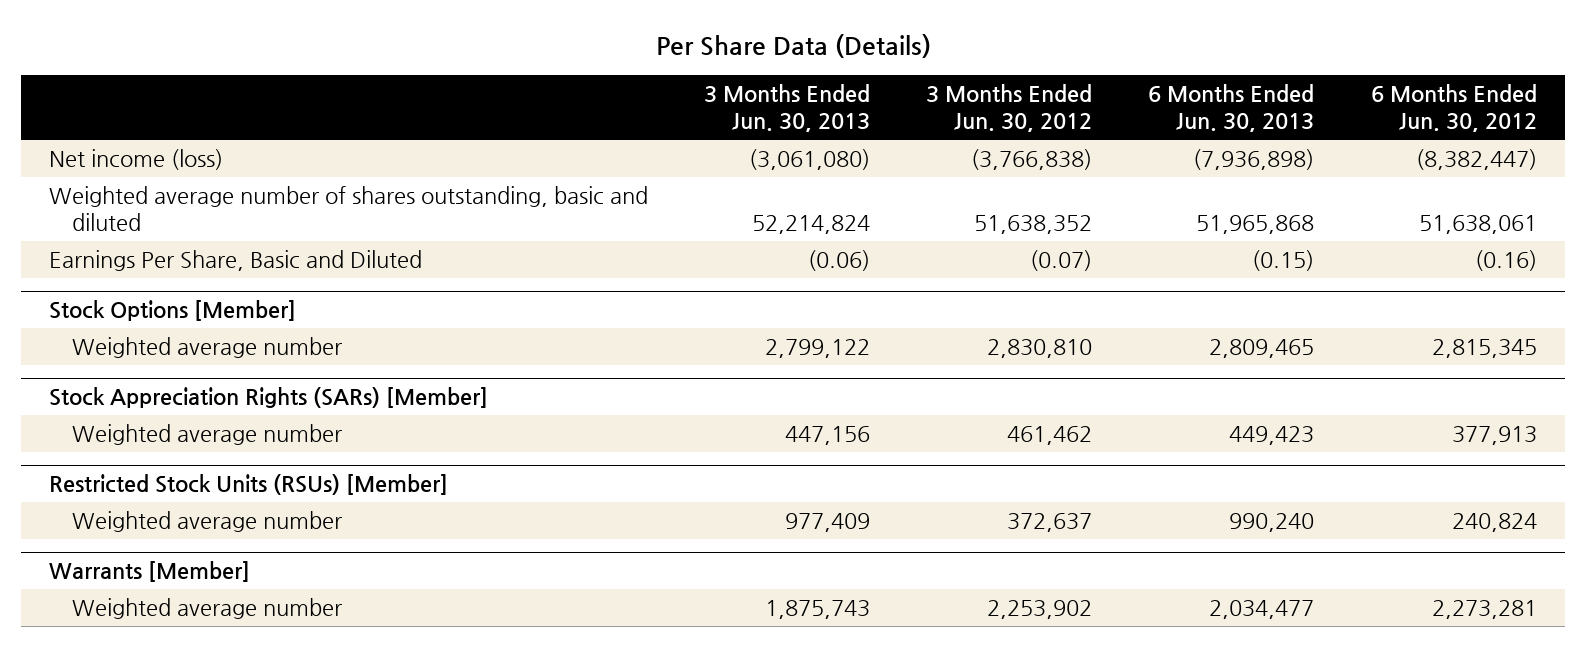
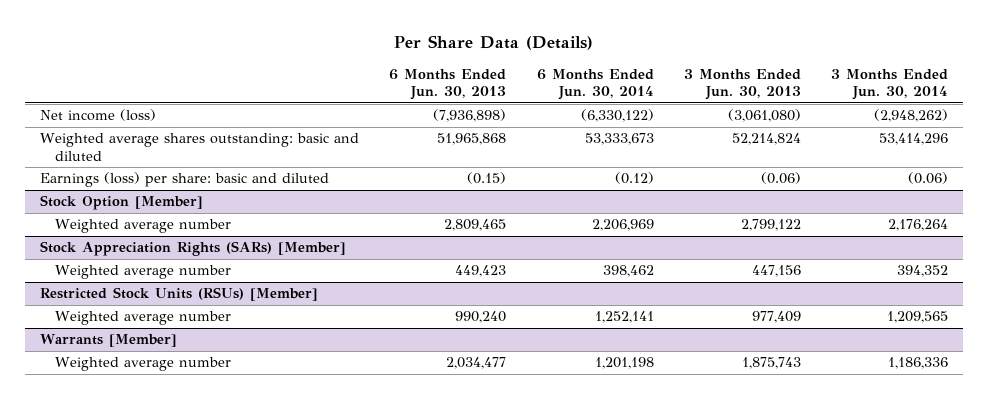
- | 3 Months Ended Jun. 30, 2013 | 3 Months Ended Jun. 30, 2012 | 6 Months Ended Jun. 30, 2013 | 6 Months Ended Jun. 30, 2012
+ | 6 Months Ended Jun. 30, 2013 | 6 Months Ended Jun. 30, 2014 | 3 Months Ended Jun. 30, 2013 | 3 Months Ended Jun. 30, 2014
- Weighted average number of shares outstanding, basic and diluted | 52,214,824 | 51,638,352 | 51,965,868 | 51,638,061
- Earnings Per Share, Basic and Diluted | (0.06) | (0.07) | (0.15) | (0.16)
- Stock Options [Member]
+ Weighted average shares outstanding: basic and diluted | 51,965,868 | 53,333,673 | 52,214,824 | 53,414,296
+ Earnings (loss) per share: basic and diluted | (0.15) | (0.12) | (0.06) | (0.06)
+ Stock Option [Member]

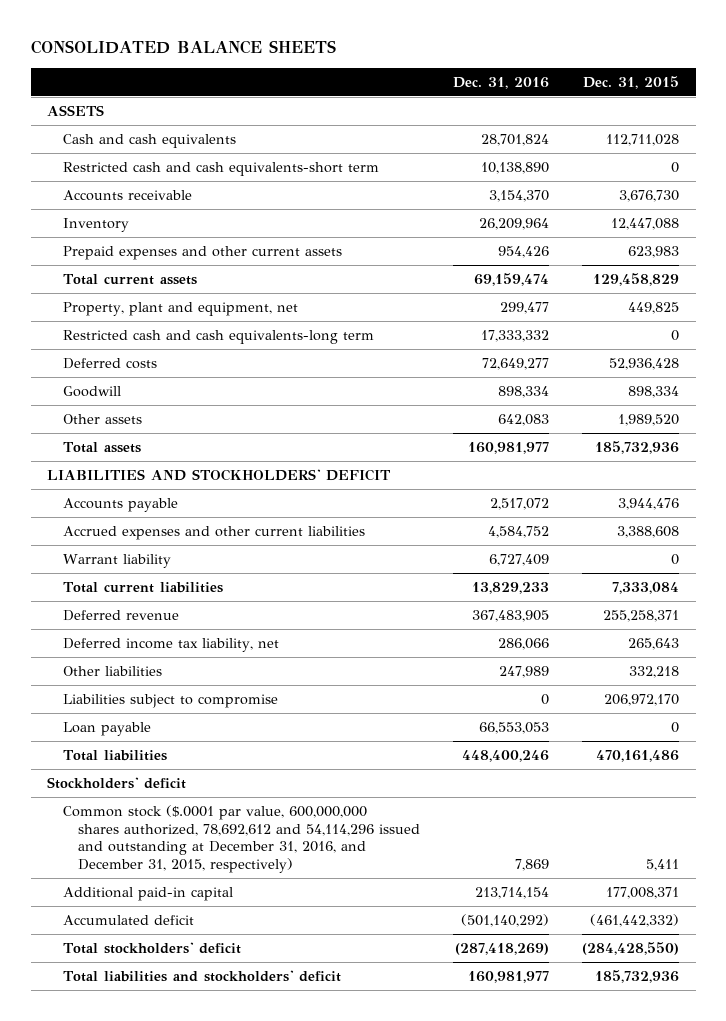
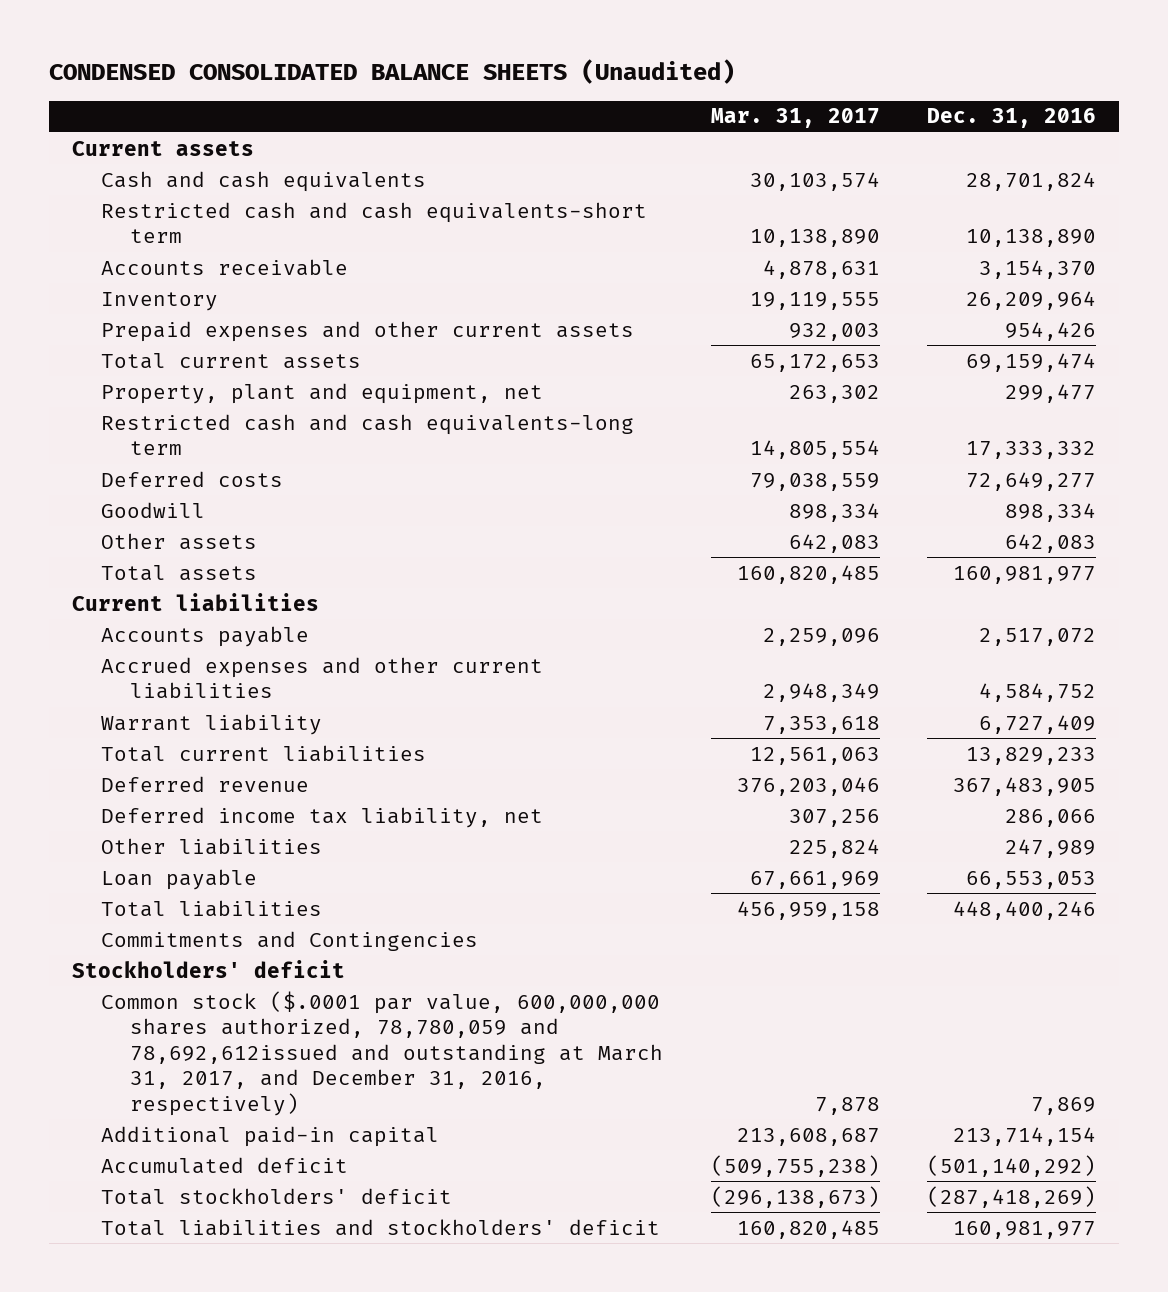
- CONSOLIDATED BALANCE SHEETS
+ CONDENSED CONSOLIDATED BALANCE SHEETS (Unaudited)
- | Dec. 31, 2016 | Dec. 31, 2015
+ | Mar. 31, 2017 | Dec. 31, 2016
- ASSETS
+ Current assets
- LIABILITIES AND STOCKHOLDERS' DEFICIT
+ Current liabilities
- Liabilities subject to compromise | 0 | 206,972,170
+ Commitments and Contingencies
- Common stock ($.0001 par value, 600,000,000 shares authorized, 78,692,612 and 54,114,296 issued and outstanding at December 31, 2016, and December 31, 2015, respectively) | 7,869 | 5,411
+ Common stock ($.0001 par value, 600,000,000 shares authorized, 78,780,059 and 78,692,612issued and outstanding at March 31, 2017, and December 31, 2016, respectively) | 7,878 | 7,869

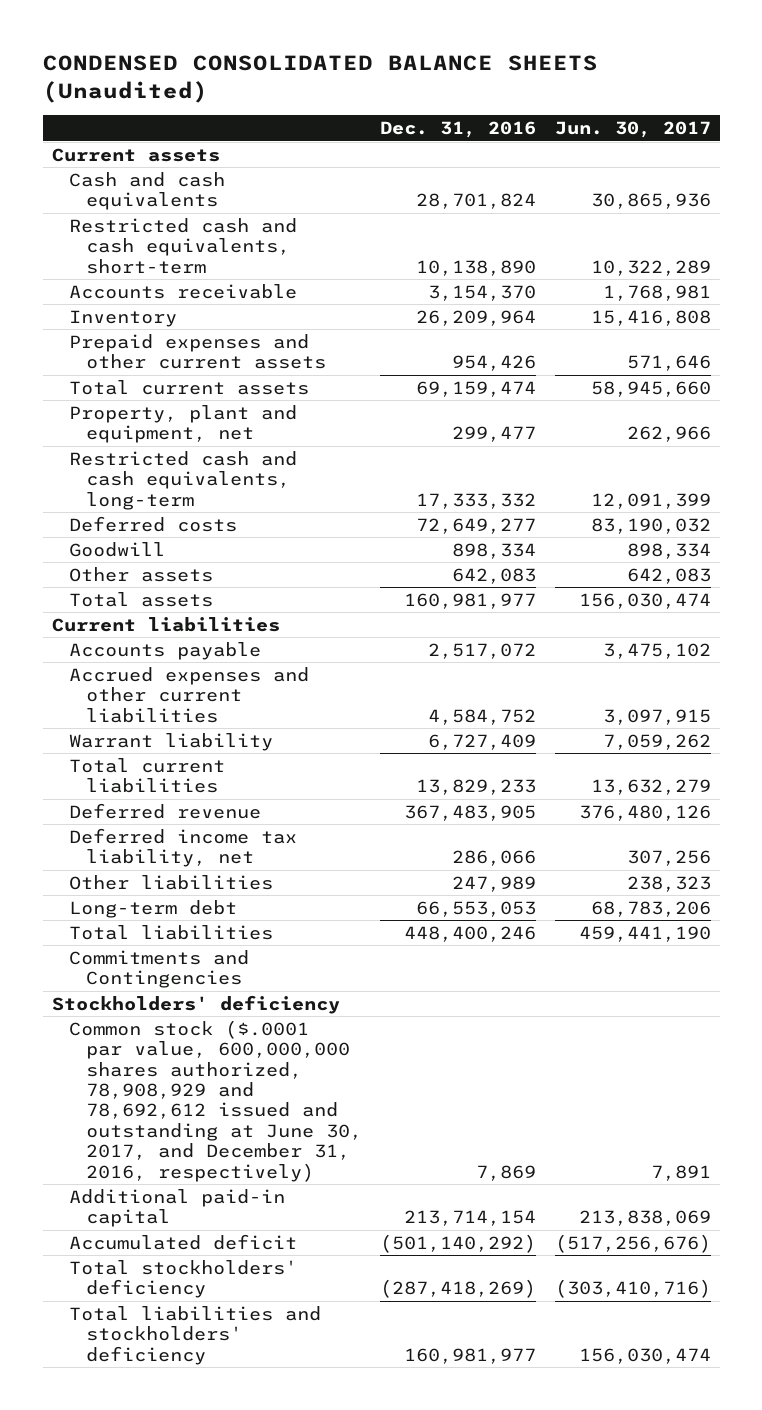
- | Mar. 31, 2017 | Dec. 31, 2016
+ | Dec. 31, 2016 | Jun. 30, 2017
- Restricted cash and cash equivalents-short term | 10,138,890 | 10,138,890
+ Restricted cash and cash equivalents, short-term | 10,138,890 | 10,322,289
- Restricted cash and cash equivalents-long term | 14,805,554 | 17,333,332
+ Restricted cash and cash equivalents, long-term | 17,333,332 | 12,091,399
- Loan payable | 67,661,969 | 66,553,053
+ Long-term debt | 66,553,053 | 68,783,206
- Stockholders' deficit
- Common stock ($.0001 par value, 600,000,000 shares authorized, 78,780,059 and 78,692,612issued and outstanding at March 31, 2017, and December 31, 2016, respectively) | 7,878 | 7,869
+ Stockholders' deficiency
+ Common stock ($.0001 par value, 600,000,000 shares authorized, 78,908,929 and 78,692,612 issued and outstanding at June 30, 2017, and December 31, 2016, respectively) | 7,869 | 7,891
- Total stockholders' deficit | (296,138,673) | (287,418,269)
- Total liabilities and stockholders' deficit | 160,820,485 | 160,981,977
+ Total stockholders' deficiency | (287,418,269) | (303,410,716)
+ Total liabilities and stockholders' deficiency | 160,981,977 | 156,030,474

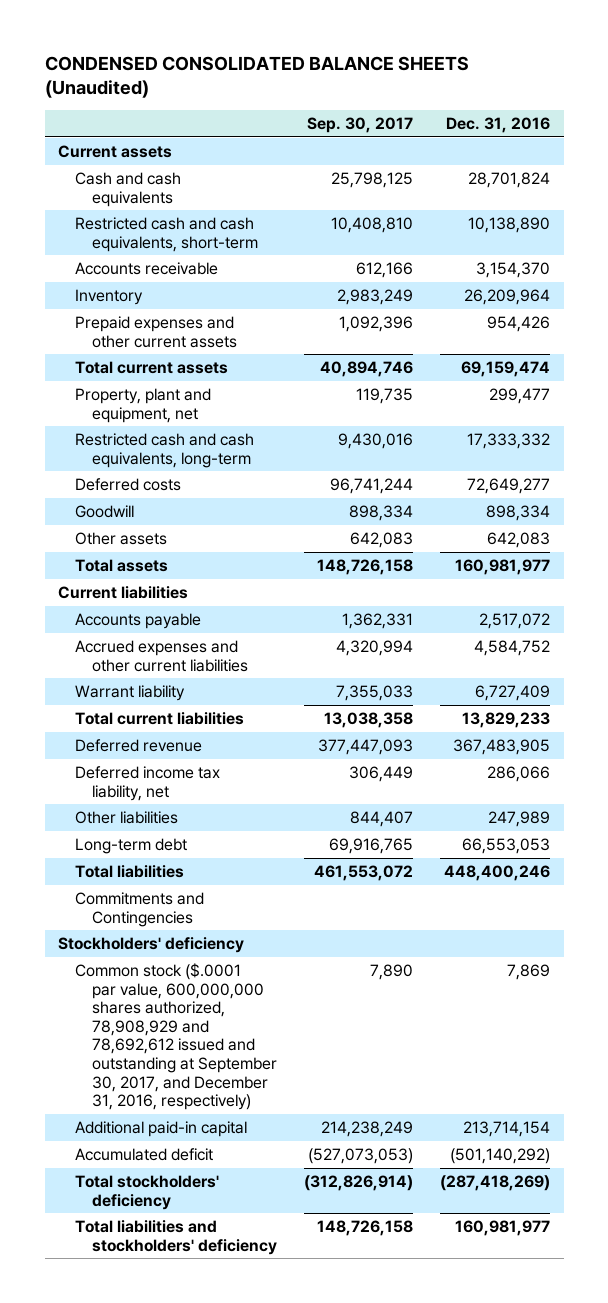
- | Dec. 31, 2016 | Jun. 30, 2017
+ | Sep. 30, 2017 | Dec. 31, 2016
- Common stock ($.0001 par value, 600,000,000 shares authorized, 78,908,929 and 78,692,612 issued and outstanding at June 30, 2017, and December 31, 2016, respectively) | 7,869 | 7,891
+ Common stock ($.0001 par value, 600,000,000 shares authorized, 78,908,929 and 78,692,612 issued and outstanding at September 30, 2017, and December 31, 2016, respectively) | 7,890 | 7,869

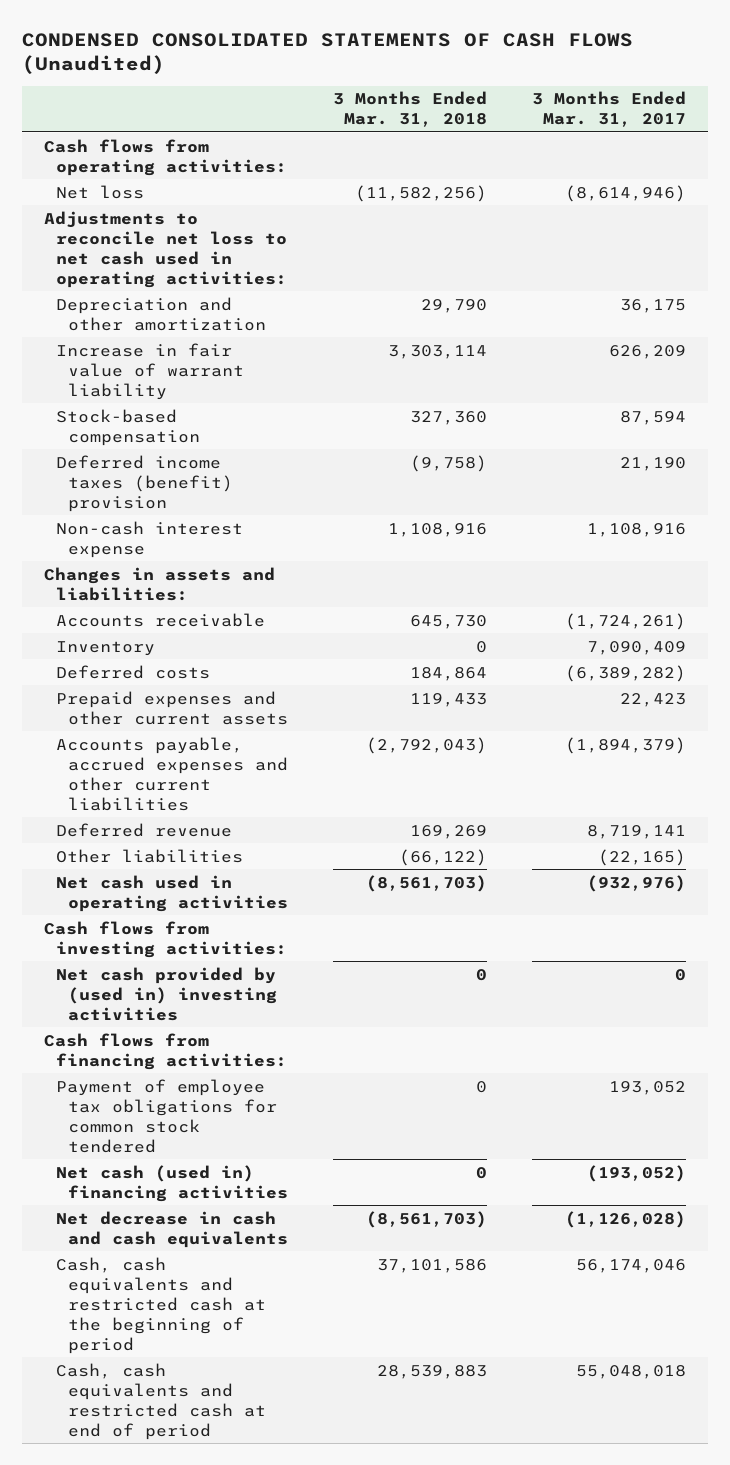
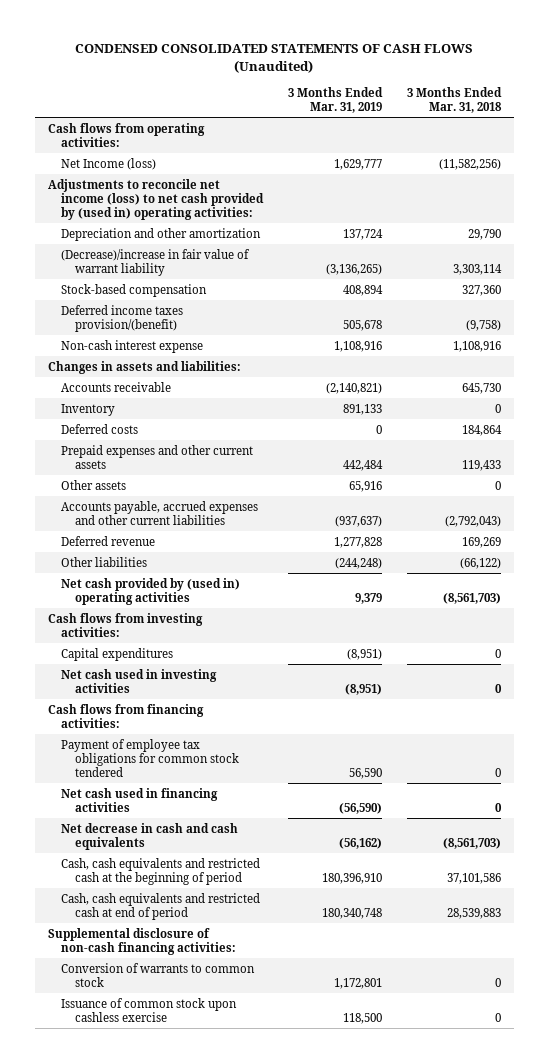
- | 3 Months Ended Mar. 31, 2018 | 3 Months Ended Mar. 31, 2017
+ | 3 Months Ended Mar. 31, 2019 | 3 Months Ended Mar. 31, 2018
- Net loss | (11,582,256) | (8,614,946)
- Adjustments to reconcile net loss to net cash used in operating activities:
+ Net Income (loss) | 1,629,777 | (11,582,256)
+ Adjustments to reconcile net income (loss) to net cash provided by (used in) operating activities:
- Increase in fair value of warrant liability | 3,303,114 | 626,209
+ (Decrease)/increase in fair value of warrant liability | (3,136,265) | 3,303,114
- Deferred income taxes (benefit) provision | (9,758) | 21,190
+ Deferred income taxes provision/(benefit) | 505,678 | (9,758)
+ Other assets | 65,916 | 0
- Net cash used in operating activities | (8,561,703) | (932,976)
+ Net cash provided by (used in) operating activities | 9,379 | (8,561,703)
- Net cash provided by (used in) investing activities | 0 | 0
+ Capital expenditures | (8,951) | 0
+ Net cash used in investing activities | (8,951) | 0
- Net cash (used in) financing activities | 0 | (193,052)
+ Net cash used in financing activities | (56,590) | 0
+ Supplemental disclosure of non-cash financing activities:
+ Conversion of warrants to common stock | 1,172,801 | 0
+ Issuance of common stock upon cashless exercise | 118,500 | 0

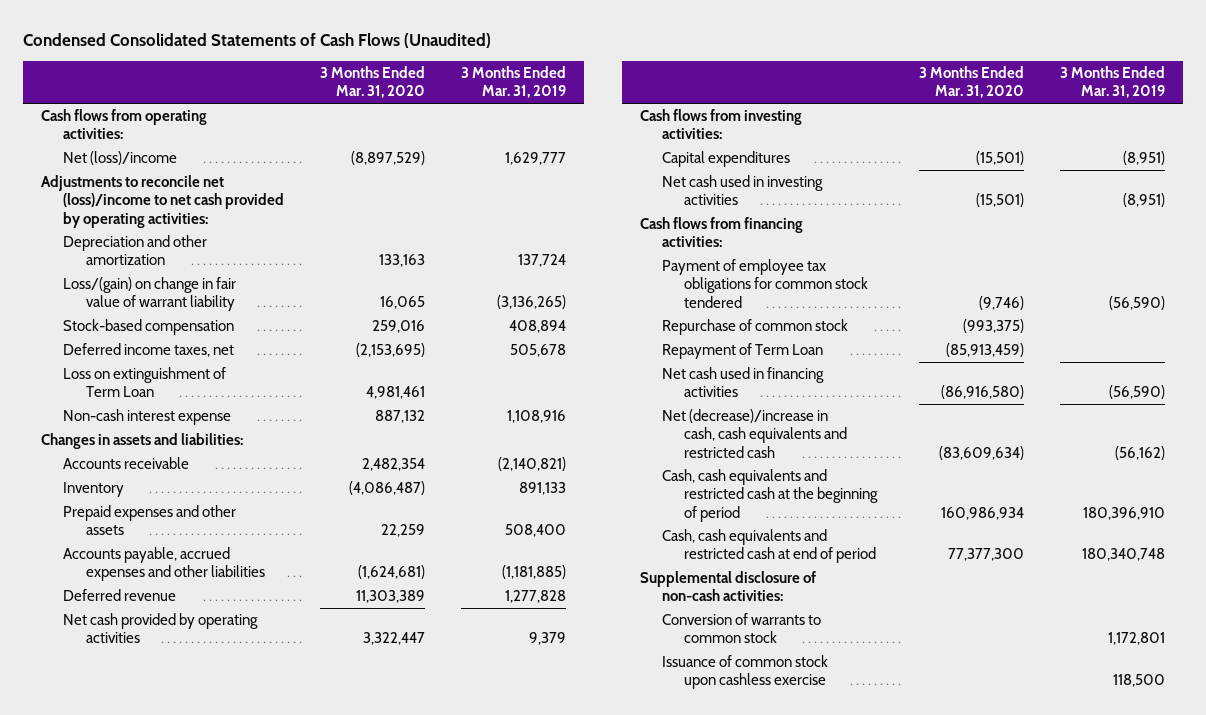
- CONDENSED CONSOLIDATED STATEMENTS OF CASH FLOWS (Unaudited)
+ Condensed Consolidated Statements of Cash Flows (Unaudited)
- | 3 Months Ended Mar. 31, 2019 | 3 Months Ended Mar. 31, 2018
+ | 3 Months Ended Mar. 31, 2020 | 3 Months Ended Mar. 31, 2019
- Net Income (loss) | 1,629,777 | (11,582,256)
- Adjustments to reconcile net income (loss) to net cash provided by (used in) operating activities:
+ Net (loss)/income | (8,897,529) | 1,629,777
+ Adjustments to reconcile net (loss)/income to net cash provided by operating activities:
- (Decrease)/increase in fair value of warrant liability | (3,136,265) | 3,303,114
+ Loss/(gain) on change in fair value of warrant liability | 16,065 | (3,136,265)
- Deferred income taxes provision/(benefit) | 505,678 | (9,758)
+ Deferred income taxes, net | (2,153,695) | 505,678
+ Loss on extinguishment of Term Loan | 4,981,461 |
- Deferred costs | 0 | 184,864
- Prepaid expenses and other current assets | 442,484 | 119,433
- Other assets | 65,916 | 0
- Accounts payable, accrued expenses and other current liabilities | (937,637) | (2,792,043)
+ Prepaid expenses and other assets | 22,259 | 508,400
+ Accounts payable, accrued expenses and other liabilities | (1,624,681) | (1,181,885)
- Other liabilities | (244,248) | (66,122)
- Net cash provided by (used in) operating activities | 9,379 | (8,561,703)
+ Net cash provided by operating activities | 3,322,447 | 9,379
- Payment of employee tax obligations for common stock tendered | 56,590 | 0
+ Payment of employee tax obligations for common stock tendered | (9,746) | (56,590)
+ Repurchase of common stock | (993,375) |
+ Repayment of Term Loan | (85,913,459) |
- Net decrease in cash and cash equivalents | (56,162) | (8,561,703)
+ Net (decrease)/increase in cash, cash equivalents and restricted cash | (83,609,634) | (56,162)
- Supplemental disclosure of non-cash financing activities:
+ Supplemental disclosure of non-cash activities:

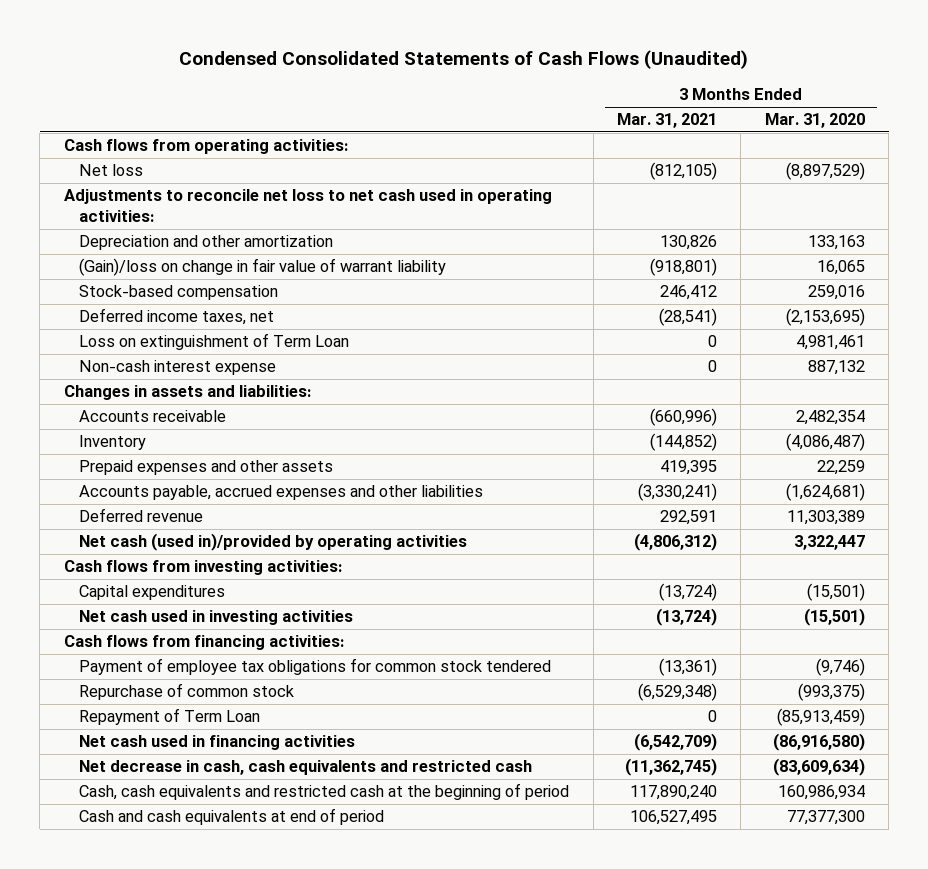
- | 3 Months Ended Mar. 31, 2020 | 3 Months Ended Mar. 31, 2019
+ | 3 Months Ended Mar. 31, 2021 | 3 Months Ended Mar. 31, 2020
- Net (loss)/income | (8,897,529) | 1,629,777
- Adjustments to reconcile net (loss)/income to net cash provided by operating activities:
+ Net loss | (812,105) | (8,897,529)
+ Adjustments to reconcile net loss to net cash used in operating activities:
- Loss/(gain) on change in fair value of warrant liability | 16,065 | (3,136,265)
+ (Gain)/loss on change in fair value of warrant liability | (918,801) | 16,065
- Net cash provided by operating activities | 3,322,447 | 9,379
+ Net cash (used in)/provided by operating activities | (4,806,312) | 3,322,447
- Net (decrease)/increase in cash, cash equivalents and restricted cash | (83,609,634) | (56,162)
+ Net decrease in cash, cash equivalents and restricted cash | (11,362,745) | (83,609,634)
- Cash, cash equivalents and restricted cash at end of period | 77,377,300 | 180,340,748
- Supplemental disclosure of non-cash activities:
- Conversion of warrants to common stock | | 1,172,801
- Issuance of common stock upon cashless exercise | | 118,500
+ Cash and cash equivalents at end of period | 106,527,495 | 77,377,300

